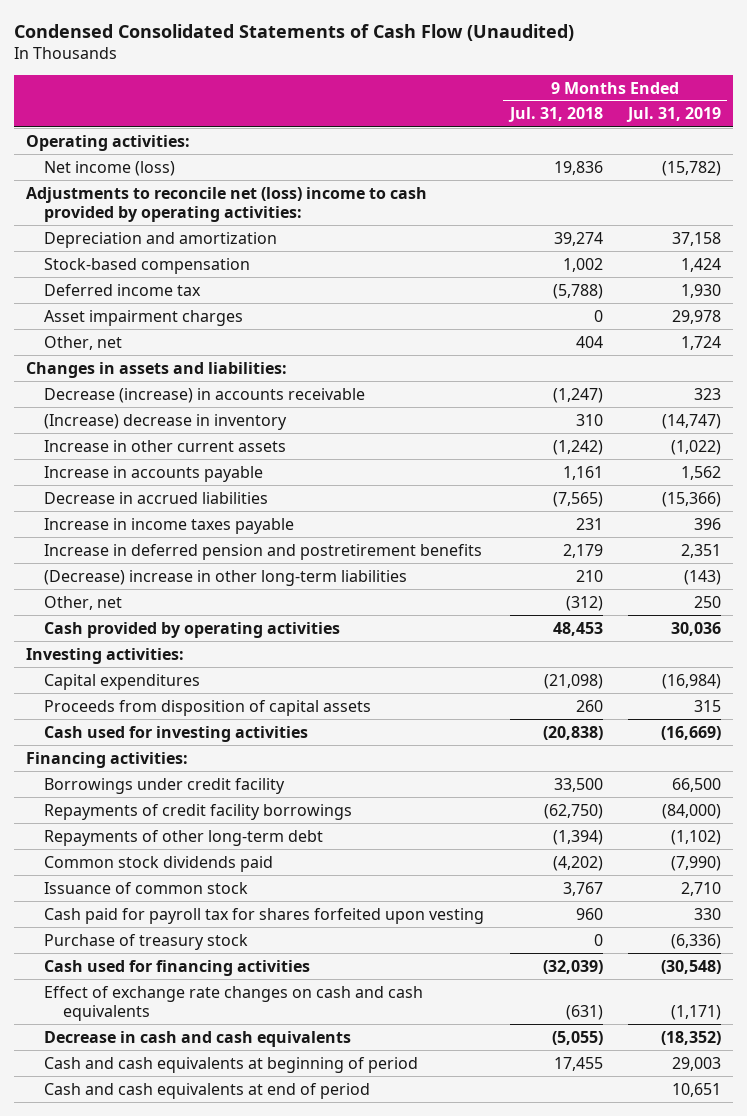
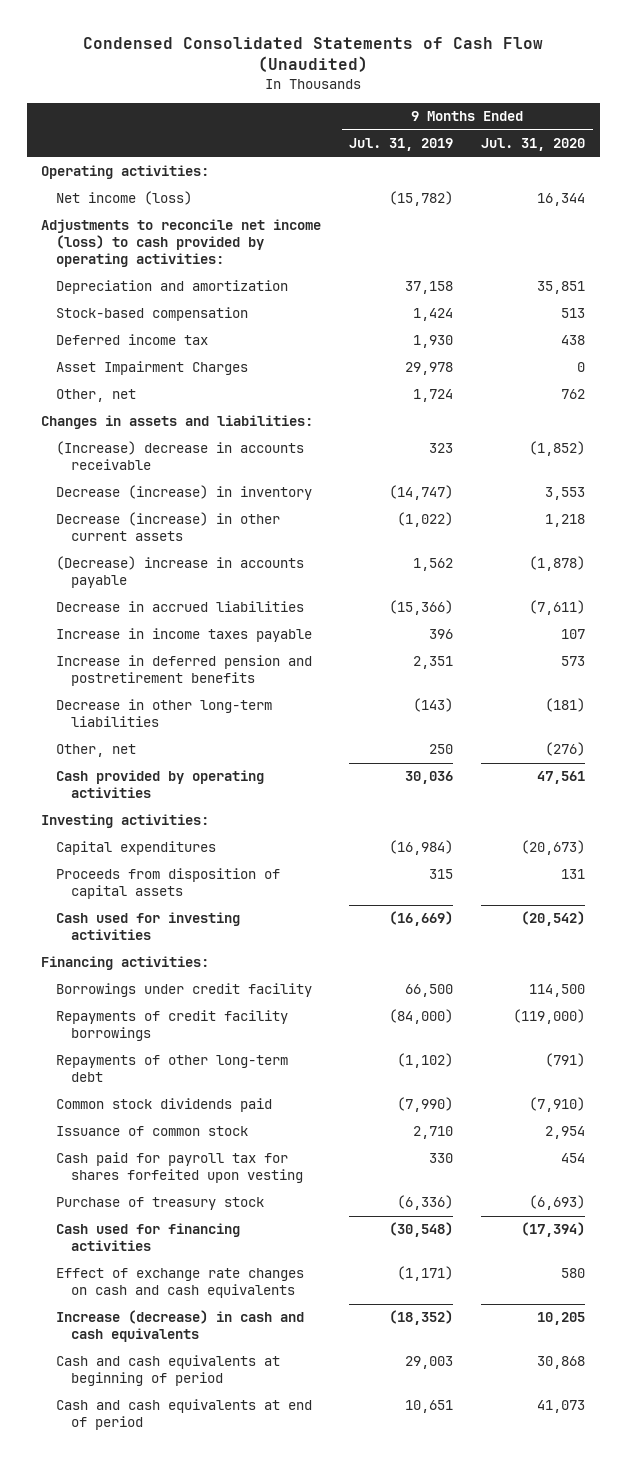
- | 9 Months Ended Jul. 31, 2018 | 9 Months Ended Jul. 31, 2019
+ | 9 Months Ended Jul. 31, 2019 | 9 Months Ended Jul. 31, 2020
- Adjustments to reconcile net (loss) income to cash provided by operating activities:
+ Adjustments to reconcile net income (loss) to cash provided by operating activities:
- Asset impairment charges | 0 | 29,978
+ Asset Impairment Charges | 29,978 | 0
- Decrease (increase) in accounts receivable | (1,247) | 323
- (Increase) decrease in inventory | 310 | (14,747)
- Increase in other current assets | (1,242) | (1,022)
- Increase in accounts payable | 1,161 | 1,562
+ (Increase) decrease in accounts receivable | 323 | (1,852)
+ Decrease (increase) in inventory | (14,747) | 3,553
+ Decrease (increase) in other current assets | (1,022) | 1,218
+ (Decrease) increase in accounts payable | 1,562 | (1,878)
- (Decrease) increase in other long-term liabilities | 210 | (143)
+ Decrease in other long-term liabilities | (143) | (181)
- Decrease in cash and cash equivalents | (5,055) | (18,352)
+ Increase (decrease) in cash and cash equivalents | (18,352) | 10,205

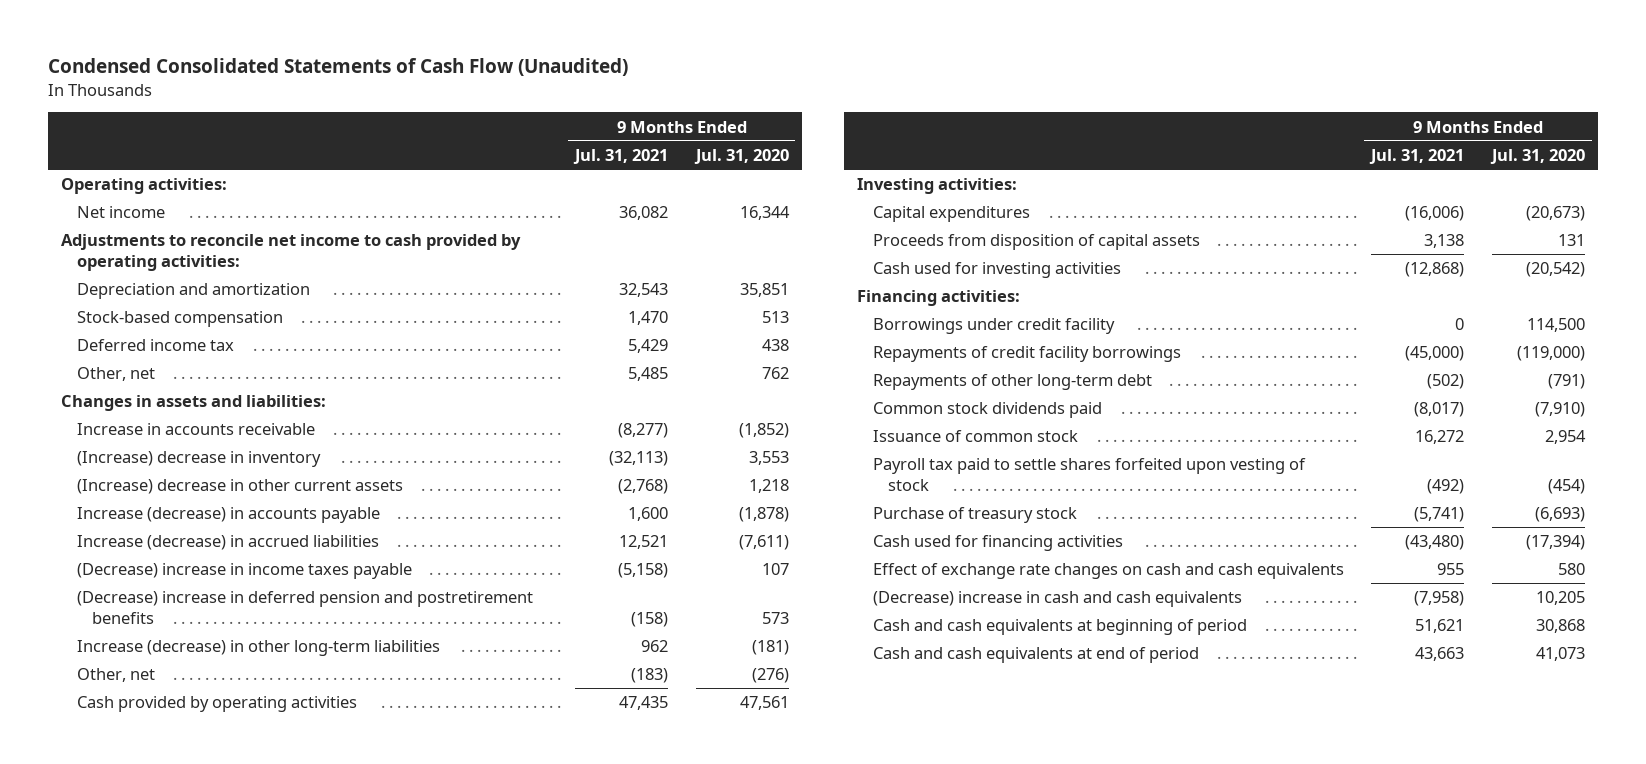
- | 9 Months Ended Jul. 31, 2019 | 9 Months Ended Jul. 31, 2020
+ | 9 Months Ended Jul. 31, 2021 | 9 Months Ended Jul. 31, 2020
- Net income (loss) | (15,782) | 16,344
- Adjustments to reconcile net income (loss) to cash provided by operating activities:
+ Net income | 36,082 | 16,344
+ Adjustments to reconcile net income to cash provided by operating activities:
- Asset Impairment Charges | 29,978 | 0
- (Increase) decrease in accounts receivable | 323 | (1,852)
- Decrease (increase) in inventory | (14,747) | 3,553
- Decrease (increase) in other current assets | (1,022) | 1,218
- (Decrease) increase in accounts payable | 1,562 | (1,878)
- Decrease in accrued liabilities | (15,366) | (7,611)
- Increase in income taxes payable | 396 | 107
- Increase in deferred pension and postretirement benefits | 2,351 | 573
- Decrease in other long-term liabilities | (143) | (181)
+ Increase in accounts receivable | (8,277) | (1,852)
+ (Increase) decrease in inventory | (32,113) | 3,553
+ (Increase) decrease in other current assets | (2,768) | 1,218
+ Increase (decrease) in accounts payable | 1,600 | (1,878)
+ Increase (decrease) in accrued liabilities | 12,521 | (7,611)
+ (Decrease) increase in income taxes payable | (5,158) | 107
+ (Decrease) increase in deferred pension and postretirement benefits | (158) | 573
+ Increase (decrease) in other long-term liabilities | 962 | (181)
- Cash paid for payroll tax for shares forfeited upon vesting | 330 | 454
+ Payroll tax paid to settle shares forfeited upon vesting of stock | (492) | (454)
- Increase (decrease) in cash and cash equivalents | (18,352) | 10,205
+ (Decrease) increase in cash and cash equivalents | (7,958) | 10,205

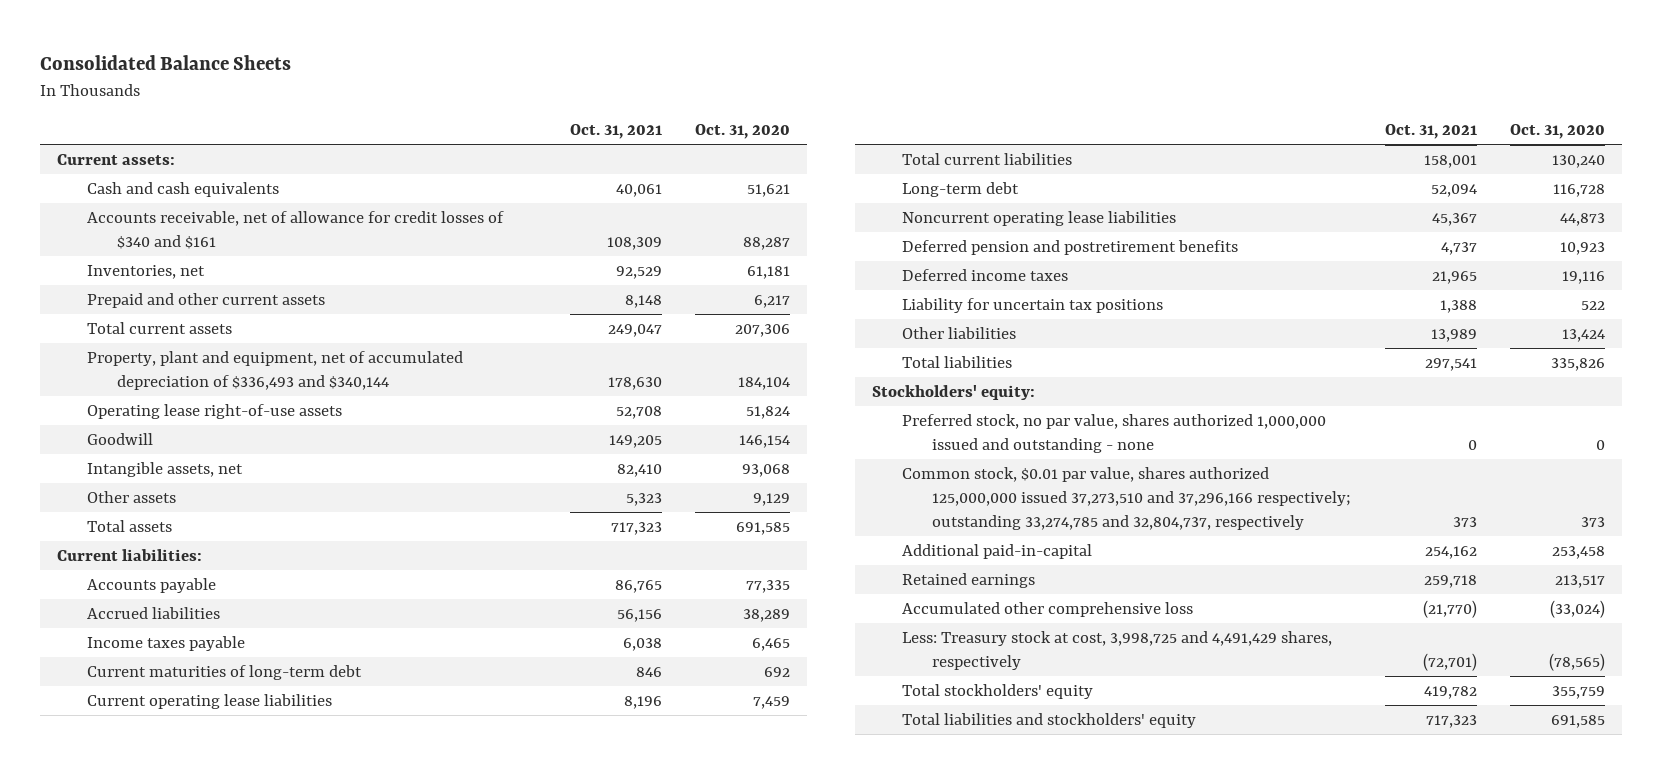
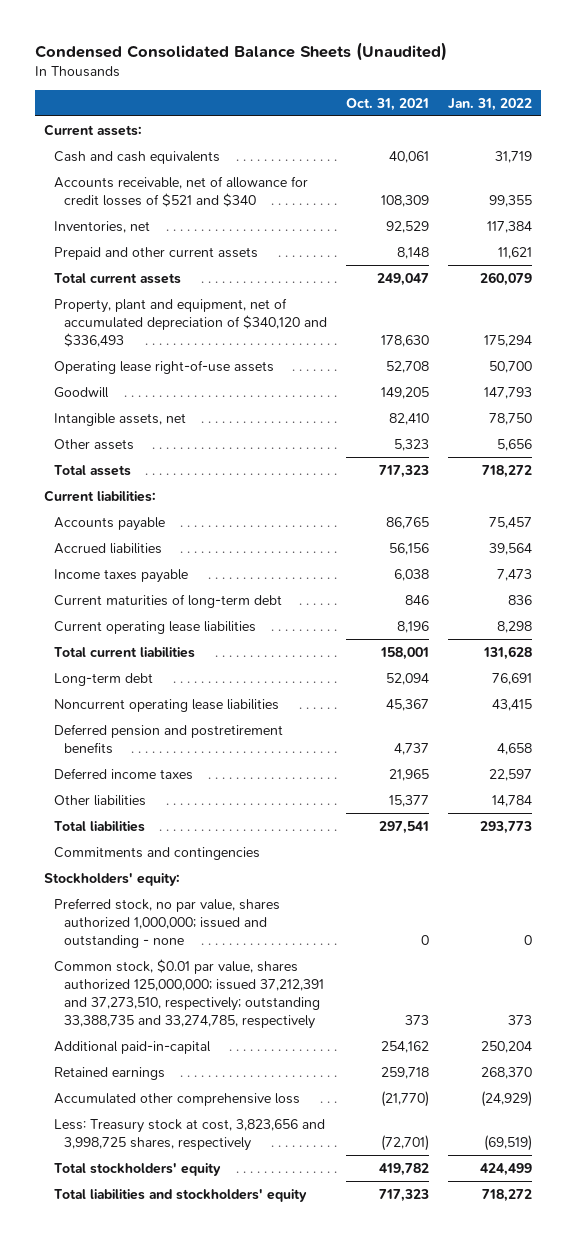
- Consolidated Balance Sheets
+ Condensed Consolidated Balance Sheets (Unaudited)
- | Oct. 31, 2021 | Oct. 31, 2020
+ | Oct. 31, 2021 | Jan. 31, 2022
- Accounts receivable, net of allowance for credit losses of $340 and $161 | 108,309 | 88,287
+ Accounts receivable, net of allowance for credit losses of $521 and $340 | 108,309 | 99,355
- Property, plant and equipment, net of accumulated depreciation of $336,493 and $340,144 | 178,630 | 184,104
+ Property, plant and equipment, net of accumulated depreciation of $340,120 and $336,493 | 178,630 | 175,294
- Liability for uncertain tax positions | 1,388 | 522
- Other liabilities | 13,989 | 13,424
+ Other liabilities | 15,377 | 14,784
+ Commitments and contingencies
- Preferred stock, no par value, shares authorized 1,000,000 issued and outstanding - none | 0 | 0
- Common stock, $0.01 par value, shares authorized 125,000,000 issued 37,273,510 and 37,296,166 respectively; outstanding 33,274,785 and 32,804,737, respectively | 373 | 373
+ Preferred stock, no par value, shares authorized 1,000,000; issued and outstanding - none | 0 | 0
+ Common stock, $0.01 par value, shares authorized 125,000,000; issued 37,212,391 and 37,273,510, respectively; outstanding 33,388,735 and 33,274,785, respectively | 373 | 373
- Less: Treasury stock at cost, 3,998,725 and 4,491,429 shares, respectively | (72,701) | (78,565)
+ Less: Treasury stock at cost, 3,823,656 and 3,998,725 shares, respectively | (72,701) | (69,519)

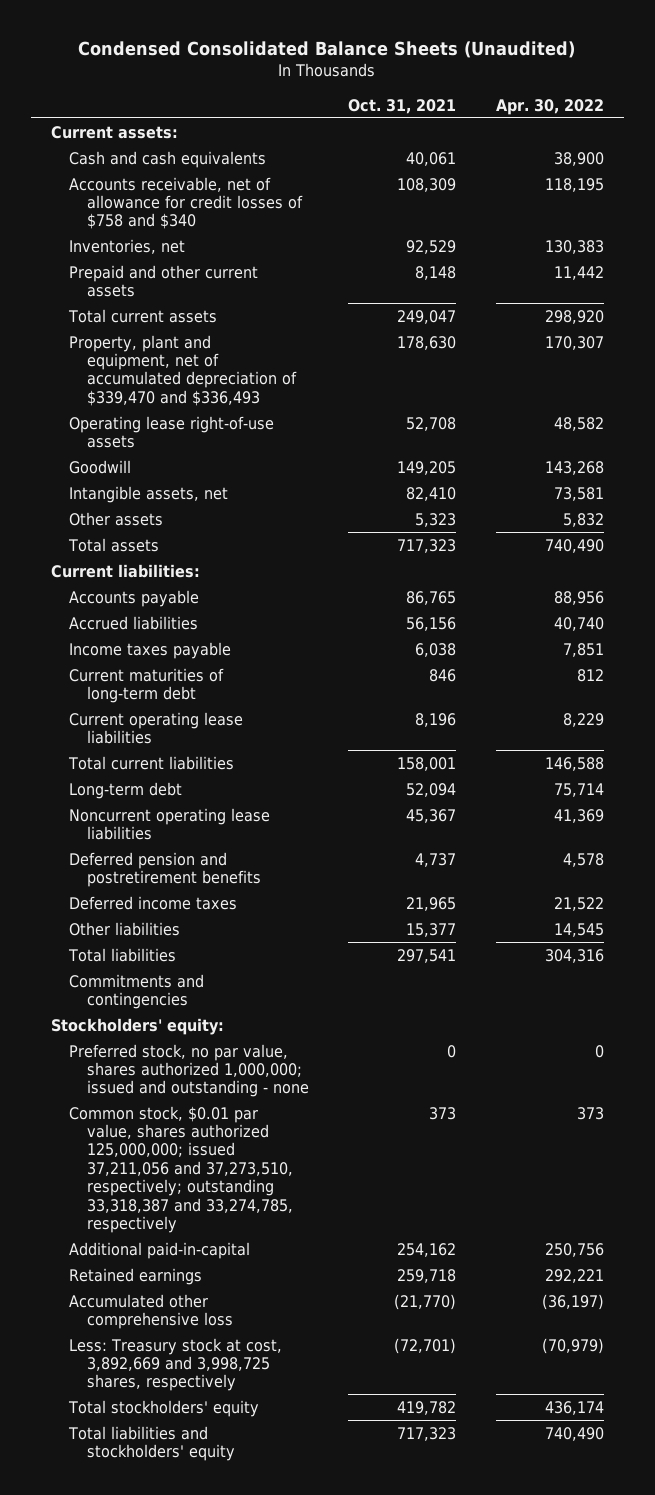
- | Oct. 31, 2021 | Jan. 31, 2022
+ | Oct. 31, 2021 | Apr. 30, 2022
- Accounts receivable, net of allowance for credit losses of $521 and $340 | 108,309 | 99,355
+ Accounts receivable, net of allowance for credit losses of $758 and $340 | 108,309 | 118,195
- Property, plant and equipment, net of accumulated depreciation of $340,120 and $336,493 | 178,630 | 175,294
+ Property, plant and equipment, net of accumulated depreciation of $339,470 and $336,493 | 178,630 | 170,307
- Common stock, $0.01 par value, shares authorized 125,000,000; issued 37,212,391 and 37,273,510, respectively; outstanding 33,388,735 and 33,274,785, respectively | 373 | 373
+ Common stock, $0.01 par value, shares authorized 125,000,000; issued 37,211,056 and 37,273,510, respectively; outstanding 33,318,387 and 33,274,785, respectively | 373 | 373
- Less: Treasury stock at cost, 3,823,656 and 3,998,725 shares, respectively | (72,701) | (69,519)
+ Less: Treasury stock at cost, 3,892,669 and 3,998,725 shares, respectively | (72,701) | (70,979)

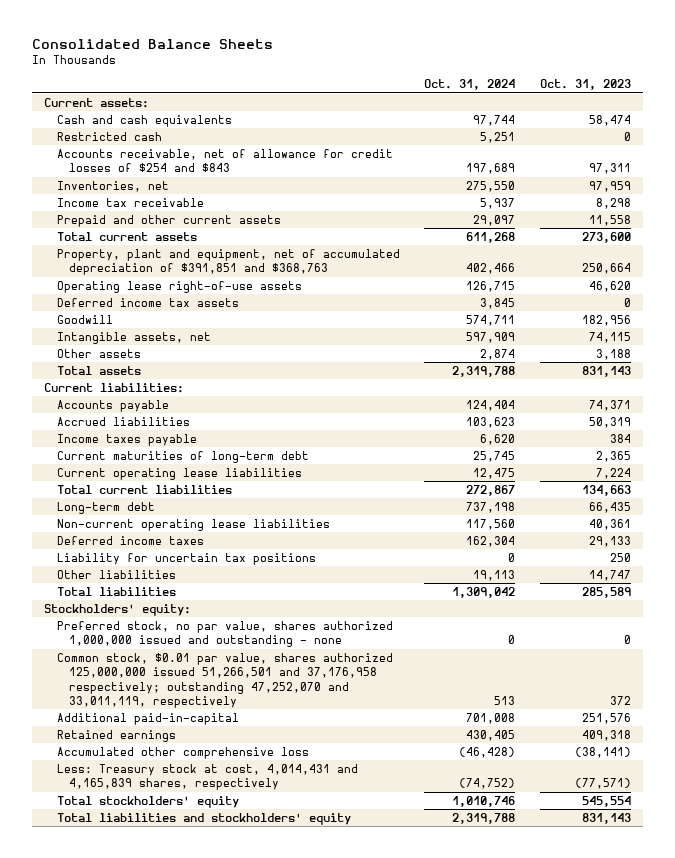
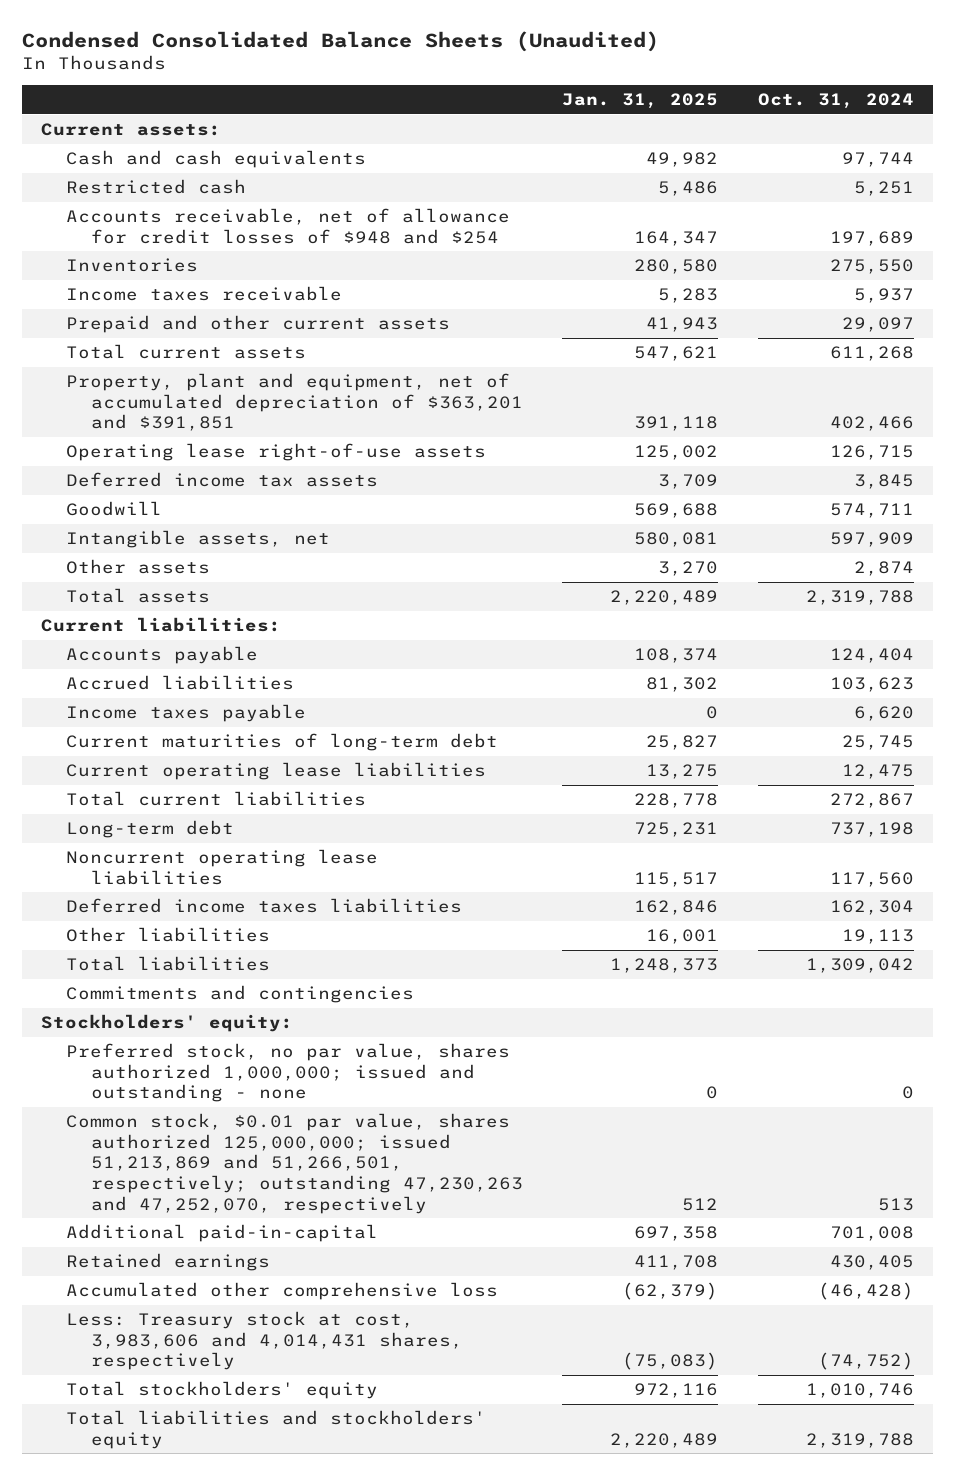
- Consolidated Balance Sheets
+ Condensed Consolidated Balance Sheets (Unaudited)
- | Oct. 31, 2024 | Oct. 31, 2023
+ | Jan. 31, 2025 | Oct. 31, 2024
- Accounts receivable, net of allowance for credit losses of $254 and $843 | 197,689 | 97,311
- Inventories, net | 275,550 | 97,959
- Income tax receivable | 5,937 | 8,298
+ Accounts receivable, net of allowance for credit losses of $948 and $254 | 164,347 | 197,689
+ Inventories | 280,580 | 275,550
+ Income taxes receivable | 5,283 | 5,937
- Property, plant and equipment, net of accumulated depreciation of $391,851 and $368,763 | 402,466 | 250,664
+ Property, plant and equipment, net of accumulated depreciation of $363,201 and $391,851 | 391,118 | 402,466
- Non-current operating lease liabilities | 117,560 | 40,361
- Deferred income taxes | 162,304 | 29,133
- Liability for uncertain tax positions | 0 | 250
+ Noncurrent operating lease liabilities | 115,517 | 117,560
+ Deferred income taxes liabilities | 162,846 | 162,304
+ Commitments and contingencies
- Preferred stock, no par value, shares authorized 1,000,000 issued and outstanding - none | 0 | 0
- Common stock, $0.01 par value, shares authorized 125,000,000 issued 51,266,501 and 37,176,958 respectively; outstanding 47,252,070 and 33,011,119, respectively | 513 | 372
+ Preferred stock, no par value, shares authorized 1,000,000; issued and outstanding - none | 0 | 0
+ Common stock, $0.01 par value, shares authorized 125,000,000; issued 51,213,869 and 51,266,501, respectively; outstanding 47,230,263 and 47,252,070, respectively | 512 | 513
- Less: Treasury stock at cost, 4,014,431 and 4,165,839 shares, respectively | (74,752) | (77,571)
+ Less: Treasury stock at cost, 3,983,606 and 4,014,431 shares, respectively | (75,083) | (74,752)

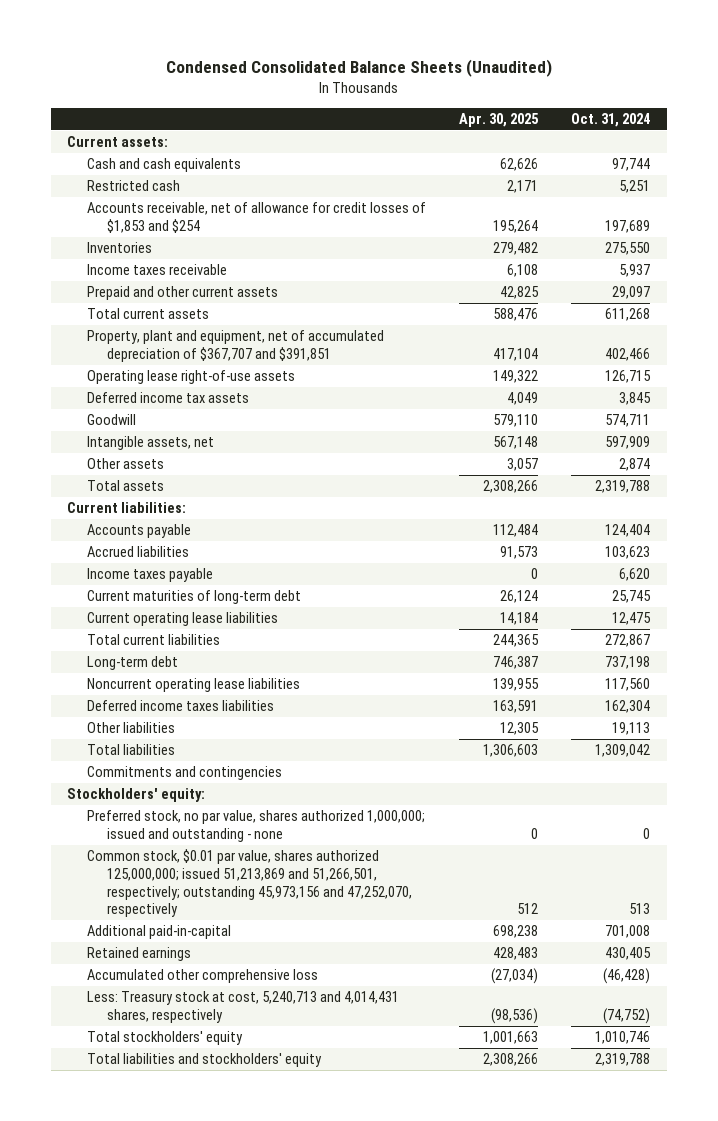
- | Jan. 31, 2025 | Oct. 31, 2024
+ | Apr. 30, 2025 | Oct. 31, 2024
- Accounts receivable, net of allowance for credit losses of $948 and $254 | 164,347 | 197,689
+ Accounts receivable, net of allowance for credit losses of $1,853 and $254 | 195,264 | 197,689
- Property, plant and equipment, net of accumulated depreciation of $363,201 and $391,851 | 391,118 | 402,466
+ Property, plant and equipment, net of accumulated depreciation of $367,707 and $391,851 | 417,104 | 402,466
- Common stock, $0.01 par value, shares authorized 125,000,000; issued 51,213,869 and 51,266,501, respectively; outstanding 47,230,263 and 47,252,070, respectively | 512 | 513
+ Common stock, $0.01 par value, shares authorized 125,000,000; issued 51,213,869 and 51,266,501, respectively; outstanding 45,973,156 and 47,252,070, respectively | 512 | 513
- Less: Treasury stock at cost, 3,983,606 and 4,014,431 shares, respectively | (75,083) | (74,752)
+ Less: Treasury stock at cost, 5,240,713 and 4,014,431 shares, respectively | (98,536) | (74,752)

